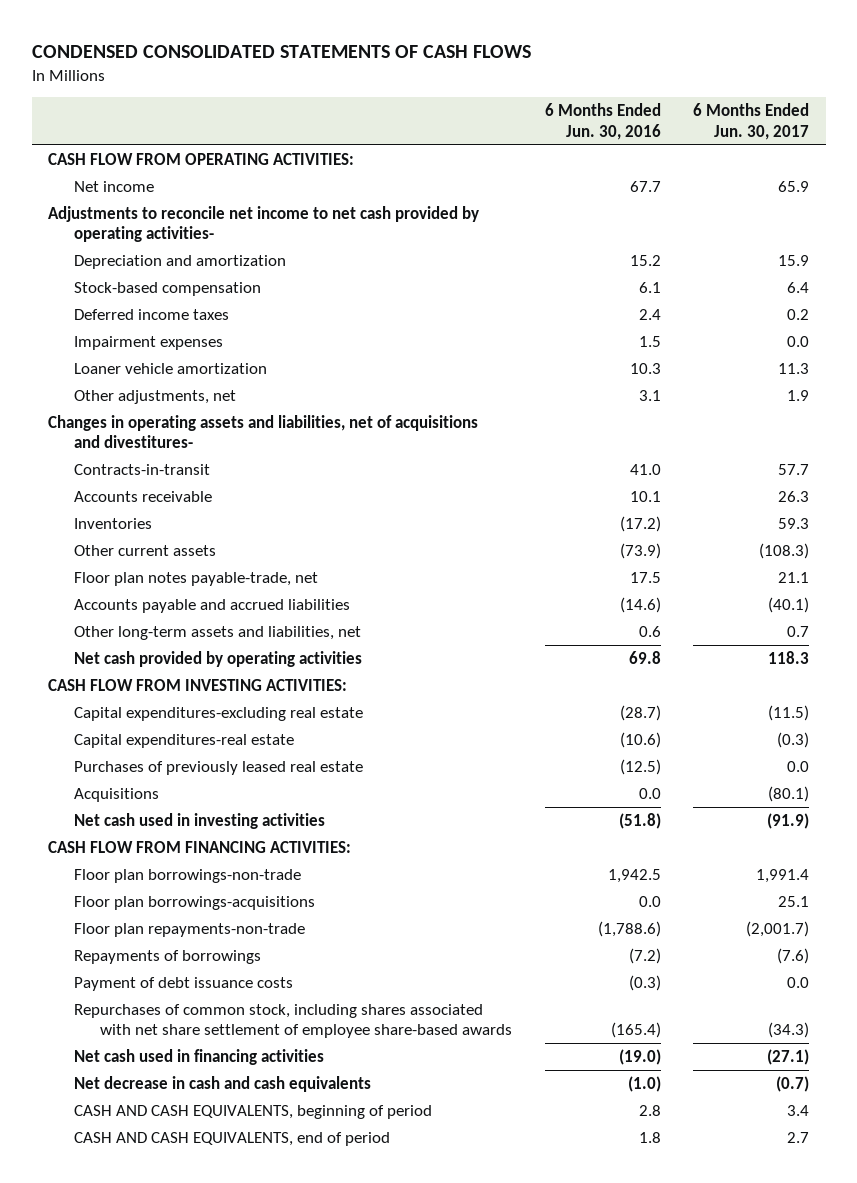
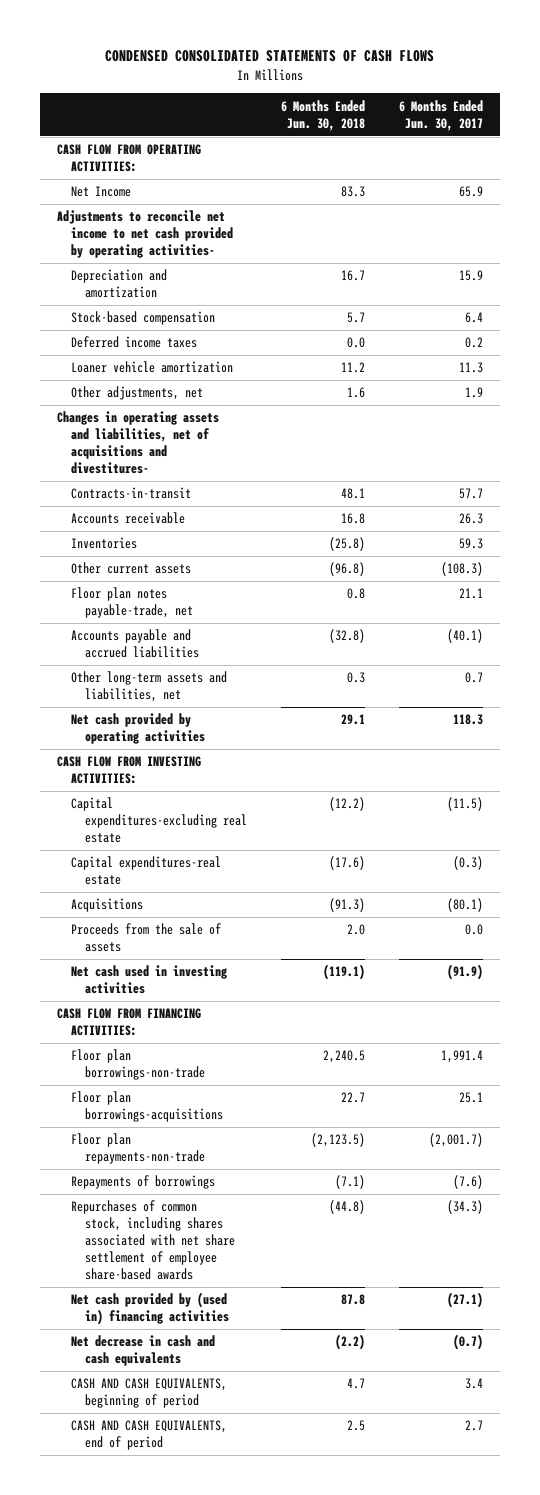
- | 6 Months Ended Jun. 30, 2016 | 6 Months Ended Jun. 30, 2017
+ | 6 Months Ended Jun. 30, 2018 | 6 Months Ended Jun. 30, 2017
- Net income | 67.7 | 65.9
+ Net Income | 83.3 | 65.9
- Impairment expenses | 1.5 | 0.0
- Purchases of previously leased real estate | (12.5) | 0.0
+ Proceeds from the sale of assets | 2.0 | 0.0
- Payment of debt issuance costs | (0.3) | 0.0
- Net cash used in financing activities | (19.0) | (27.1)
+ Net cash provided by (used in) financing activities | 87.8 | (27.1)

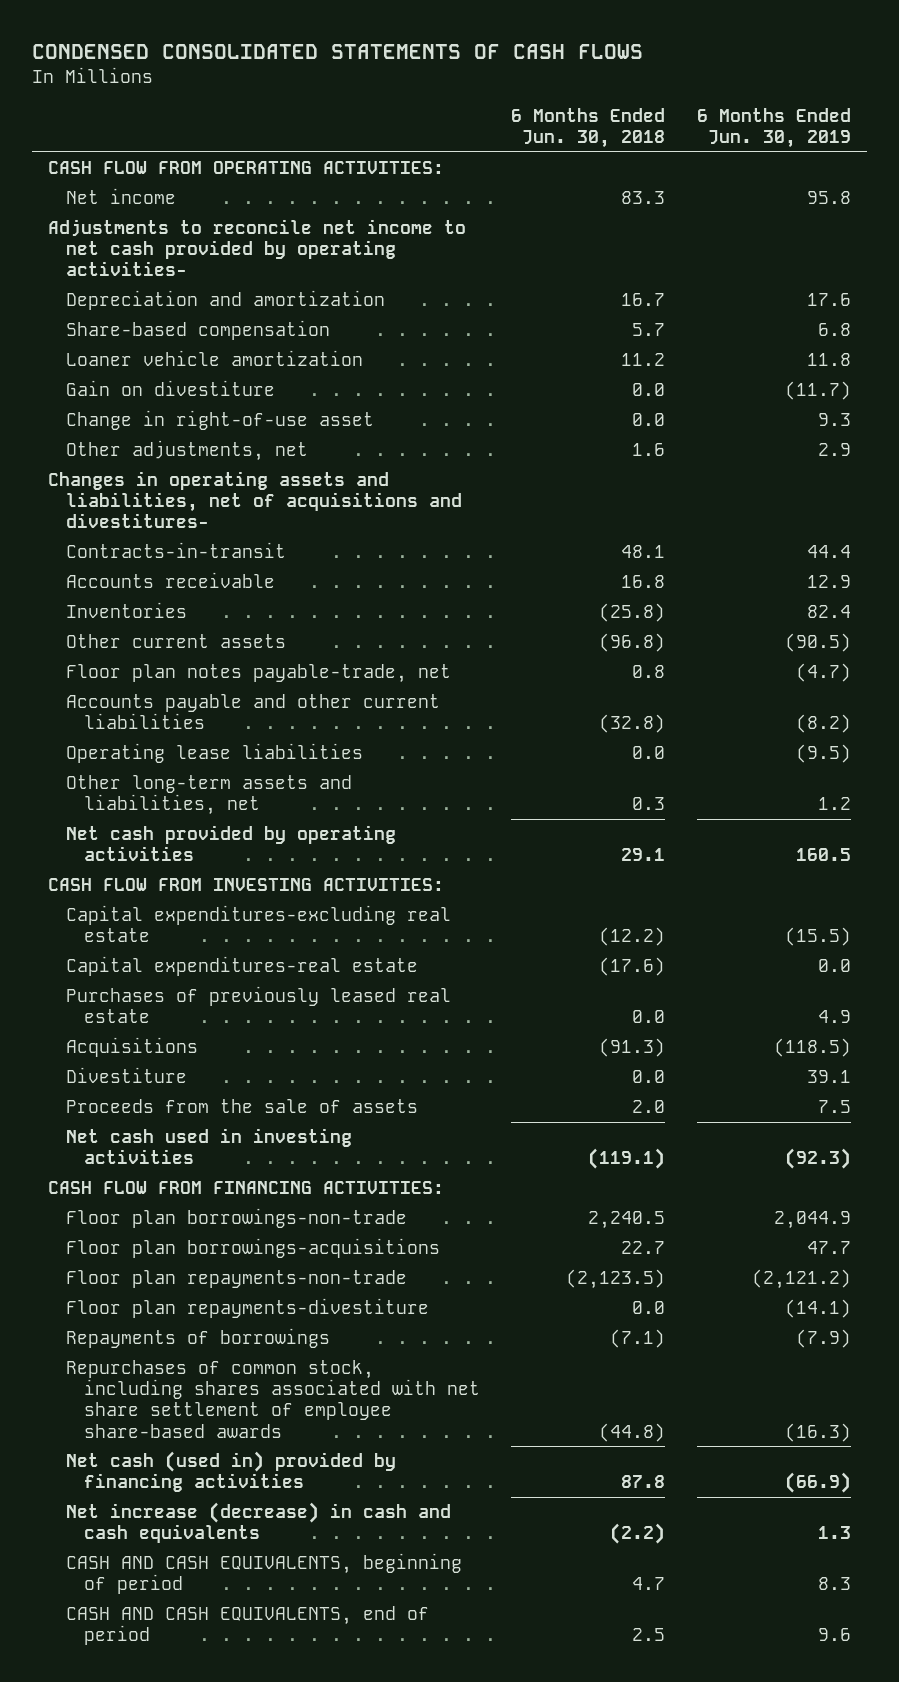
- | 6 Months Ended Jun. 30, 2018 | 6 Months Ended Jun. 30, 2017
+ | 6 Months Ended Jun. 30, 2018 | 6 Months Ended Jun. 30, 2019
- Net Income | 83.3 | 65.9
+ Net income | 83.3 | 95.8
- Stock-based compensation | 5.7 | 6.4
- Deferred income taxes | 0.0 | 0.2
+ Share-based compensation | 5.7 | 6.8
+ Gain on divestiture | 0.0 | (11.7)
+ Change in right-of-use asset | 0.0 | 9.3
- Accounts payable and accrued liabilities | (32.8) | (40.1)
+ Accounts payable and other current liabilities | (32.8) | (8.2)
+ Operating lease liabilities | 0.0 | (9.5)
+ Purchases of previously leased real estate | 0.0 | 4.9
+ Divestiture | 0.0 | 39.1
+ Floor plan repayments-divestiture | 0.0 | (14.1)
- Net cash provided by (used in) financing activities | 87.8 | (27.1)
- Net decrease in cash and cash equivalents | (2.2) | (0.7)
+ Net cash (used in) provided by financing activities | 87.8 | (66.9)
+ Net increase (decrease) in cash and cash equivalents | (2.2) | 1.3

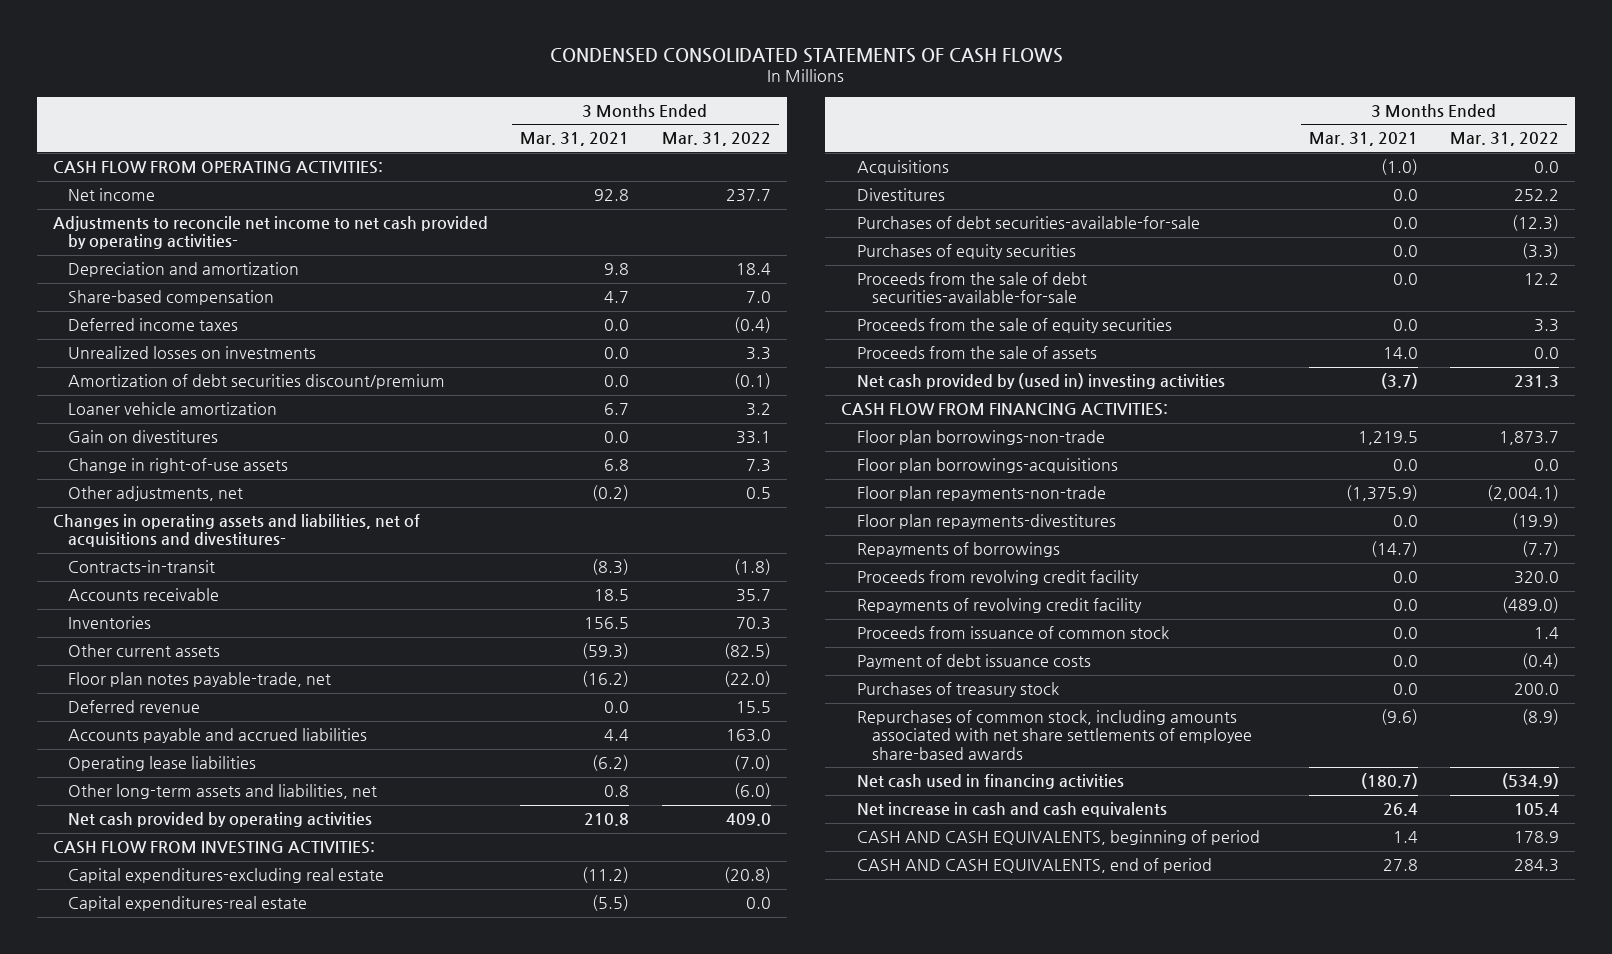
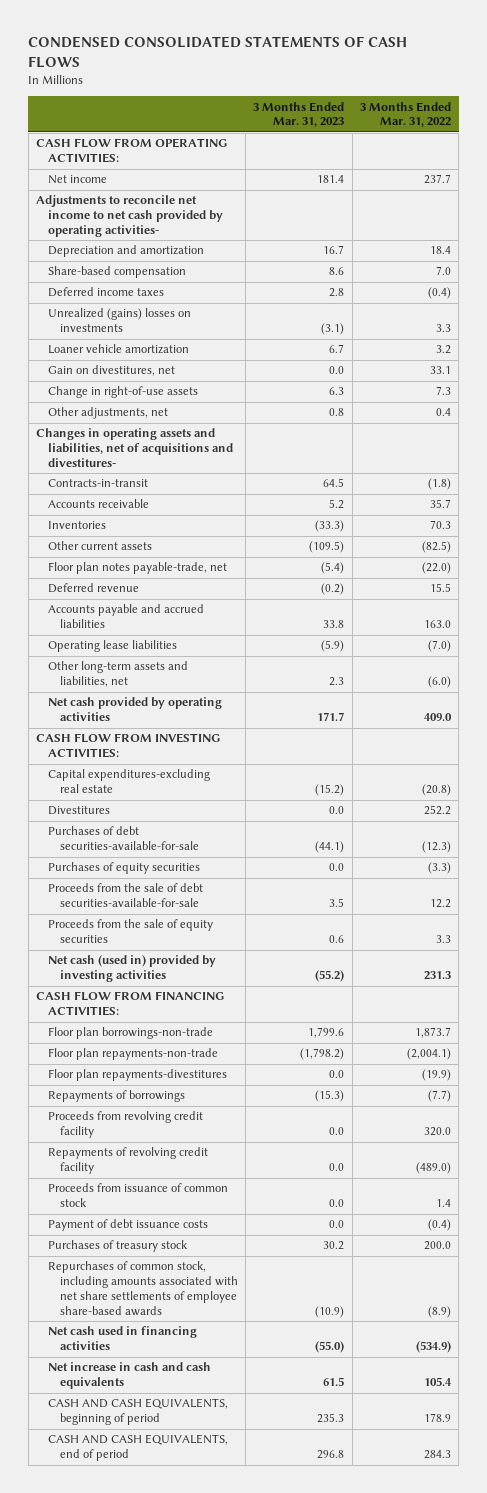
- | 3 Months Ended Mar. 31, 2021 | 3 Months Ended Mar. 31, 2022
+ | 3 Months Ended Mar. 31, 2023 | 3 Months Ended Mar. 31, 2022
- Unrealized losses on investments | 0.0 | 3.3
- Amortization of debt securities discount/premium | 0.0 | (0.1)
+ Unrealized (gains) losses on investments | (3.1) | 3.3
- Gain on divestitures | 0.0 | 33.1
+ Gain on divestitures, net | 0.0 | 33.1
- Other adjustments, net | (0.2) | 0.5
+ Other adjustments, net | 0.8 | 0.4
- Capital expenditures-real estate | (5.5) | 0.0
- Acquisitions | (1.0) | 0.0
- Proceeds from the sale of assets | 14.0 | 0.0
- Net cash provided by (used in) investing activities | (3.7) | 231.3
+ Net cash (used in) provided by investing activities | (55.2) | 231.3
- Floor plan borrowings-acquisitions | 0.0 | 0.0

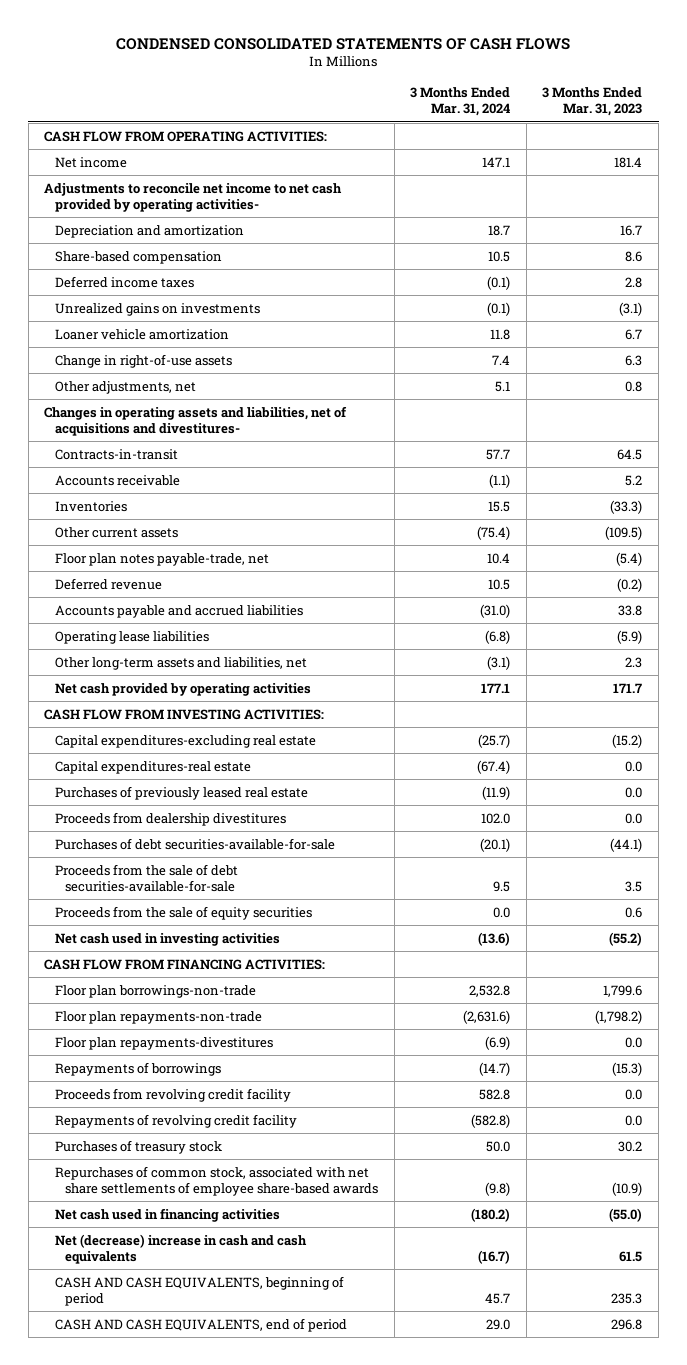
- | 3 Months Ended Mar. 31, 2023 | 3 Months Ended Mar. 31, 2022
+ | 3 Months Ended Mar. 31, 2024 | 3 Months Ended Mar. 31, 2023
- Unrealized (gains) losses on investments | (3.1) | 3.3
+ Unrealized gains on investments | (0.1) | (3.1)
- Gain on divestitures, net | 0.0 | 33.1
- Divestitures | 0.0 | 252.2
+ Capital expenditures-real estate | (67.4) | 0.0
+ Purchases of previously leased real estate | (11.9) | 0.0
+ Proceeds from dealership divestitures | 102.0 | 0.0
- Purchases of equity securities | 0.0 | (3.3)
- Net cash (used in) provided by investing activities | (55.2) | 231.3
+ Net cash used in investing activities | (13.6) | (55.2)
- Proceeds from issuance of common stock | 0.0 | 1.4
- Payment of debt issuance costs | 0.0 | (0.4)
- Repurchases of common stock, including amounts associated with net share settlements of employee share-based awards | (10.9) | (8.9)
+ Repurchases of common stock, associated with net share settlements of employee share-based awards | (9.8) | (10.9)
- Net increase in cash and cash equivalents | 61.5 | 105.4
+ Net (decrease) increase in cash and cash equivalents | (16.7) | 61.5

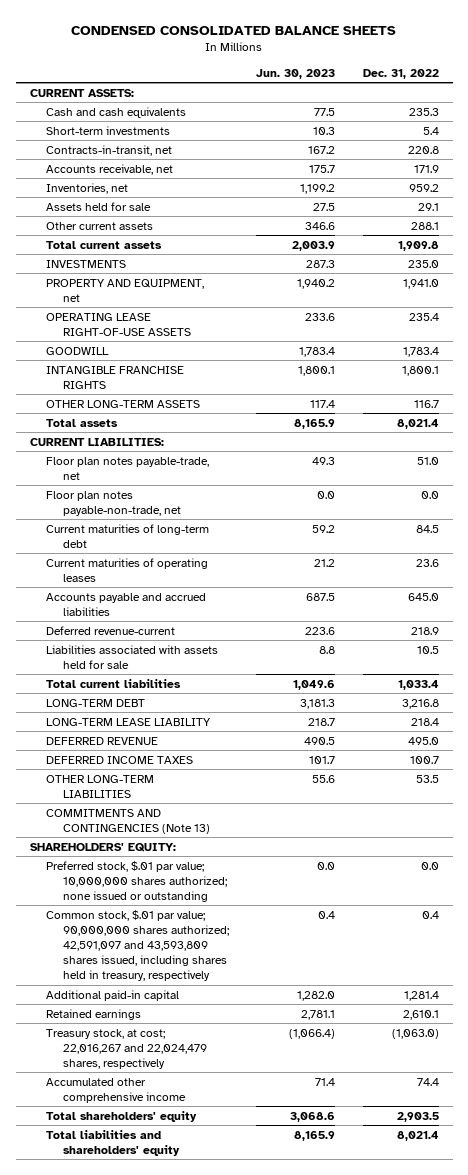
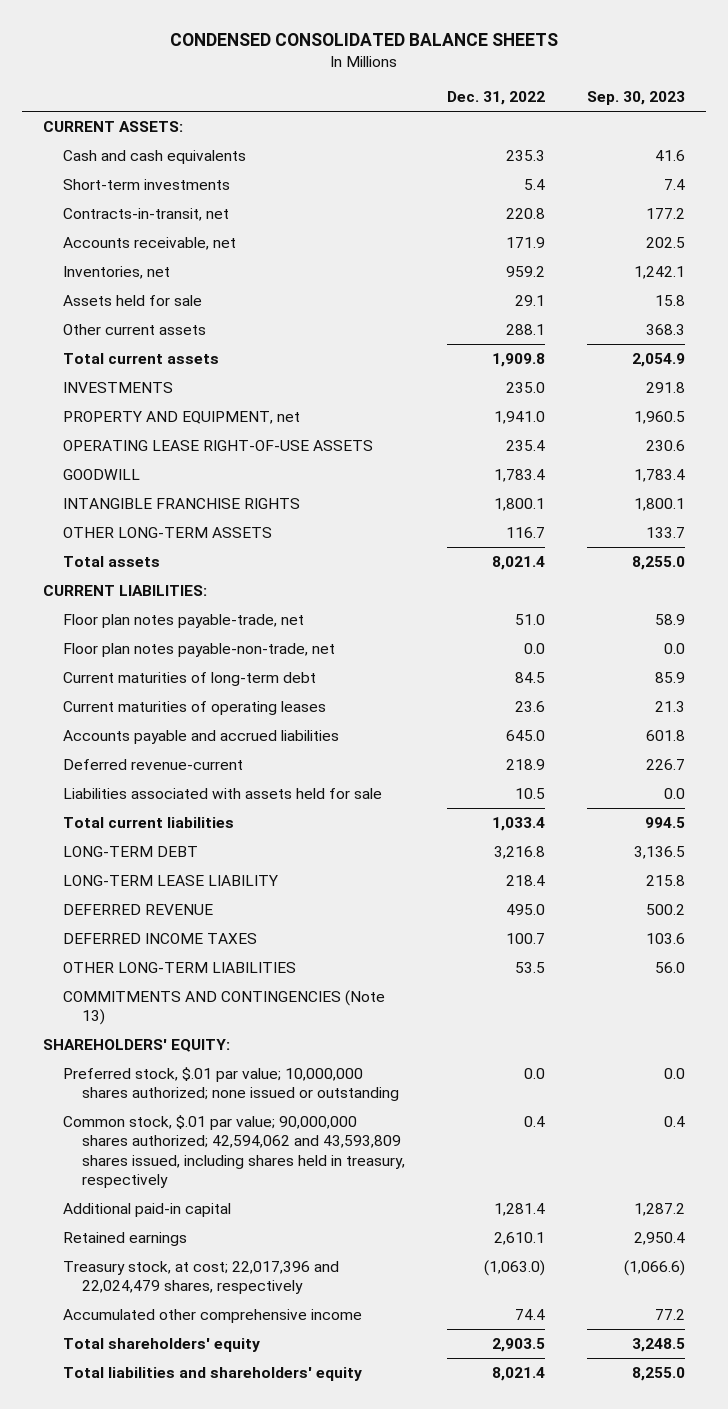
- | Jun. 30, 2023 | Dec. 31, 2022
+ | Dec. 31, 2022 | Sep. 30, 2023
- Common stock, $.01 par value; 90,000,000 shares authorized; 42,591,097 and 43,593,809 shares issued, including shares held in treasury, respectively | 0.4 | 0.4
+ Common stock, $.01 par value; 90,000,000 shares authorized; 42,594,062 and 43,593,809 shares issued, including shares held in treasury, respectively | 0.4 | 0.4
- Treasury stock, at cost; 22,016,267 and 22,024,479 shares, respectively | (1,066.4) | (1,063.0)
+ Treasury stock, at cost; 22,017,396 and 22,024,479 shares, respectively | (1,063.0) | (1,066.6)

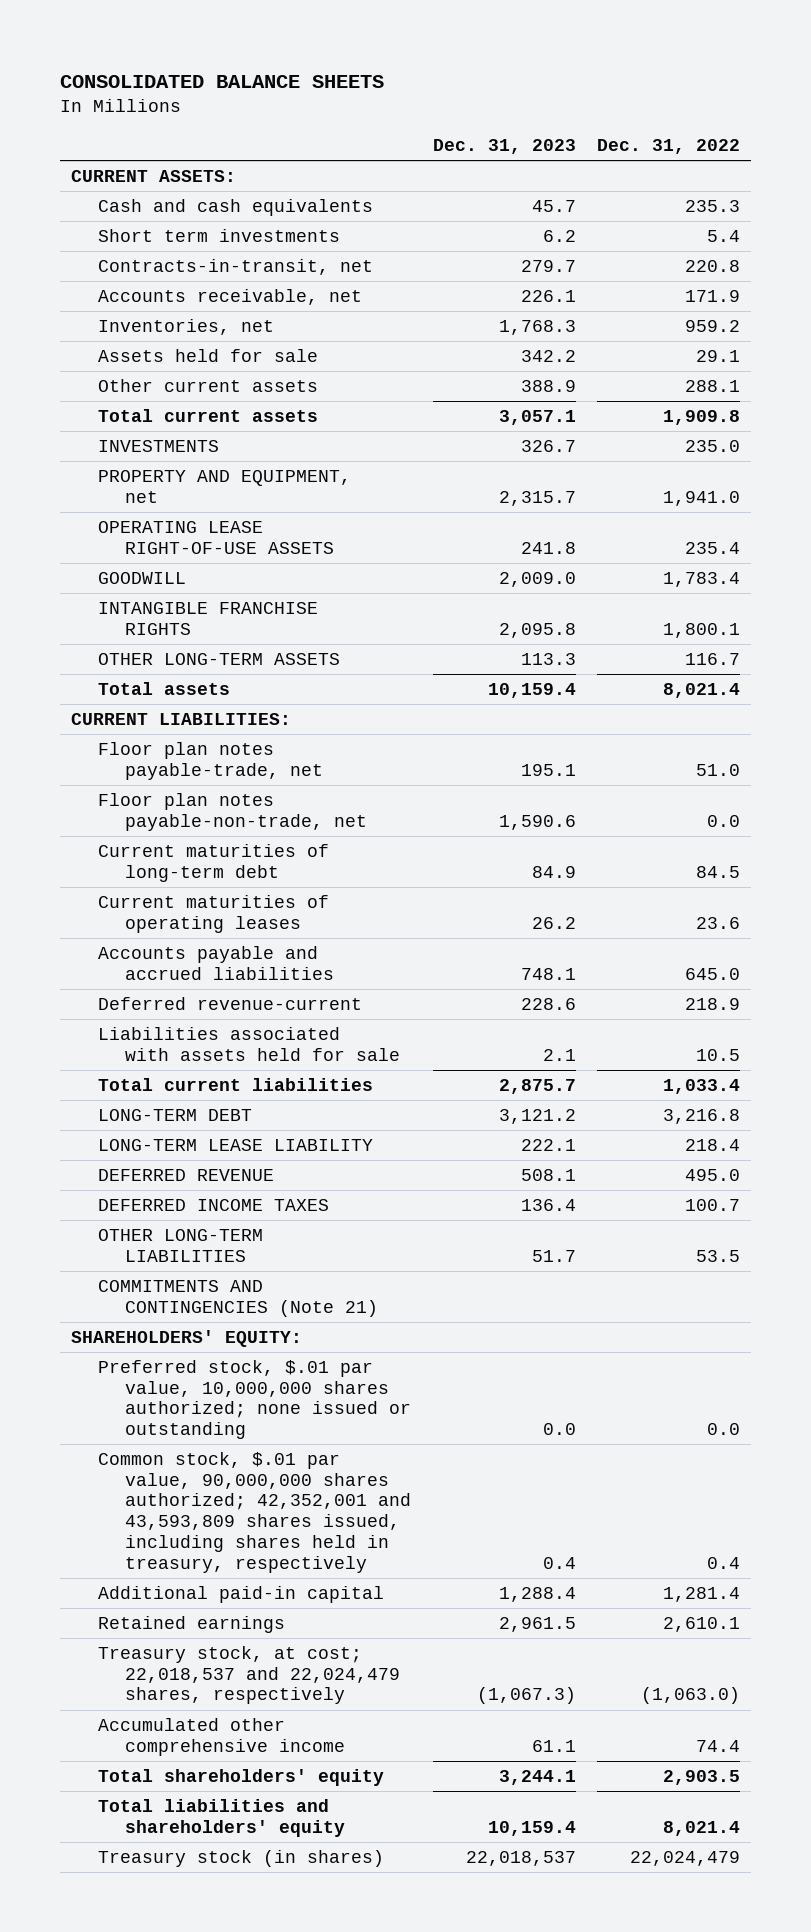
- CONDENSED CONSOLIDATED BALANCE SHEETS
+ CONSOLIDATED BALANCE SHEETS
- | Dec. 31, 2022 | Sep. 30, 2023
+ | Dec. 31, 2023 | Dec. 31, 2022
- Short-term investments | 5.4 | 7.4
+ Short term investments | 6.2 | 5.4
- COMMITMENTS AND CONTINGENCIES (Note 13)
+ COMMITMENTS AND CONTINGENCIES (Note 21)
- Preferred stock, $.01 par value; 10,000,000 shares authorized; none issued or outstanding | 0.0 | 0.0
- Common stock, $.01 par value; 90,000,000 shares authorized; 42,594,062 and 43,593,809 shares issued, including shares held in treasury, respectively | 0.4 | 0.4
+ Preferred stock, $.01 par value, 10,000,000 shares authorized; none issued or outstanding | 0.0 | 0.0
+ Common stock, $.01 par value, 90,000,000 shares authorized; 42,352,001 and 43,593,809 shares issued, including shares held in treasury, respectively | 0.4 | 0.4
- Treasury stock, at cost; 22,017,396 and 22,024,479 shares, respectively | (1,063.0) | (1,066.6)
+ Treasury stock, at cost; 22,018,537 and 22,024,479 shares, respectively | (1,067.3) | (1,063.0)
+ Treasury stock (in shares) | 22,018,537 | 22,024,479

